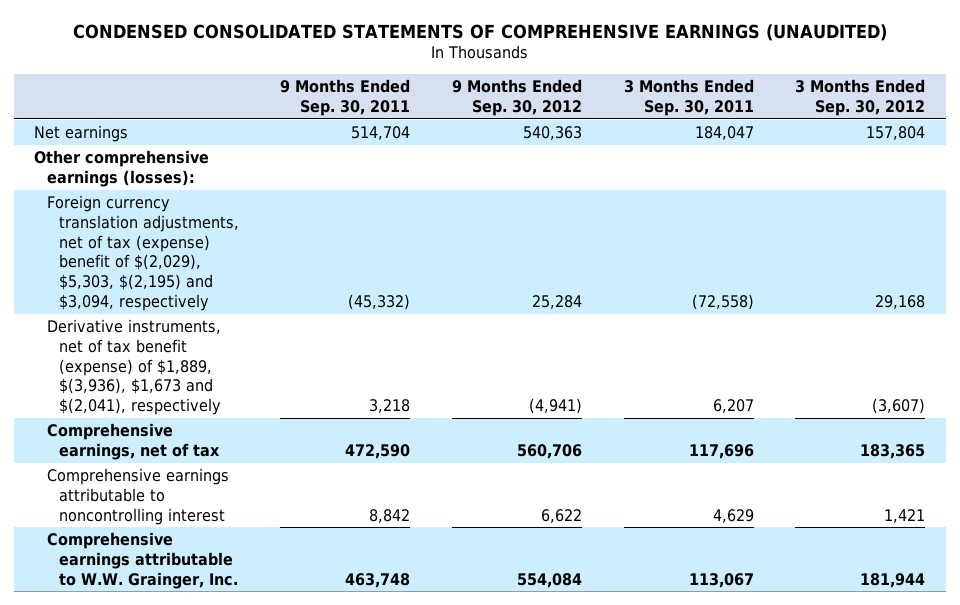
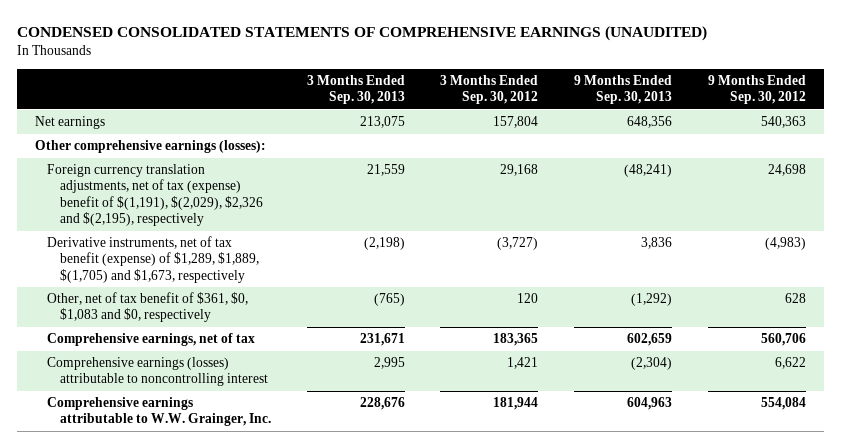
- | 9 Months Ended Sep. 30, 2011 | 9 Months Ended Sep. 30, 2012 | 3 Months Ended Sep. 30, 2011 | 3 Months Ended Sep. 30, 2012
+ | 3 Months Ended Sep. 30, 2013 | 3 Months Ended Sep. 30, 2012 | 9 Months Ended Sep. 30, 2013 | 9 Months Ended Sep. 30, 2012
- Foreign currency translation adjustments, net of tax (expense) benefit of $(2,029), $5,303, $(2,195) and $3,094, respectively | (45,332) | 25,284 | (72,558) | 29,168
- Derivative instruments, net of tax benefit (expense) of $1,889, $(3,936), $1,673 and $(2,041), respectively | 3,218 | (4,941) | 6,207 | (3,607)
+ Foreign currency translation adjustments, net of tax (expense) benefit of $(1,191), $(2,029), $2,326 and $(2,195), respectively | 21,559 | 29,168 | (48,241) | 24,698
+ Derivative instruments, net of tax benefit (expense) of $1,289, $1,889, $(1,705) and $1,673, respectively | (2,198) | (3,727) | 3,836 | (4,983)
+ Other, net of tax benefit of $361, $0, $1,083 and $0, respectively | (765) | 120 | (1,292) | 628
- Comprehensive earnings attributable to noncontrolling interest | 8,842 | 6,622 | 4,629 | 1,421
+ Comprehensive earnings (losses) attributable to noncontrolling interest | 2,995 | 1,421 | (2,304) | 6,622

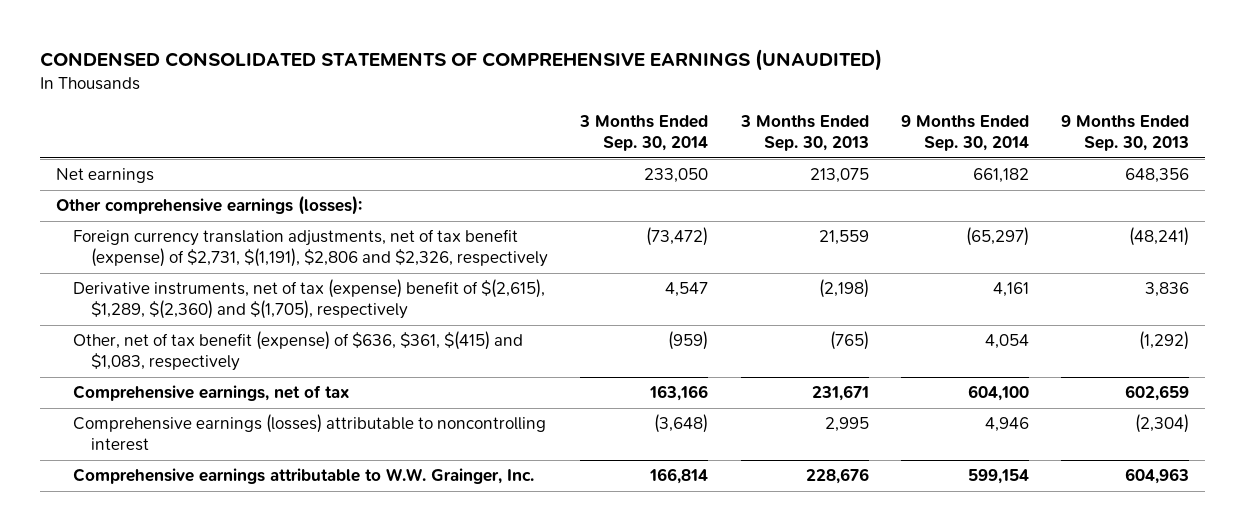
- | 3 Months Ended Sep. 30, 2013 | 3 Months Ended Sep. 30, 2012 | 9 Months Ended Sep. 30, 2013 | 9 Months Ended Sep. 30, 2012
+ | 3 Months Ended Sep. 30, 2014 | 3 Months Ended Sep. 30, 2013 | 9 Months Ended Sep. 30, 2014 | 9 Months Ended Sep. 30, 2013
- Foreign currency translation adjustments, net of tax (expense) benefit of $(1,191), $(2,029), $2,326 and $(2,195), respectively | 21,559 | 29,168 | (48,241) | 24,698
- Derivative instruments, net of tax benefit (expense) of $1,289, $1,889, $(1,705) and $1,673, respectively | (2,198) | (3,727) | 3,836 | (4,983)
- Other, net of tax benefit of $361, $0, $1,083 and $0, respectively | (765) | 120 | (1,292) | 628
+ Foreign currency translation adjustments, net of tax benefit (expense) of $2,731, $(1,191), $2,806 and $2,326, respectively | (73,472) | 21,559 | (65,297) | (48,241)
+ Derivative instruments, net of tax (expense) benefit of $(2,615), $1,289, $(2,360) and $(1,705), respectively | 4,547 | (2,198) | 4,161 | 3,836
+ Other, net of tax benefit (expense) of $636, $361, $(415) and $1,083, respectively | (959) | (765) | 4,054 | (1,292)

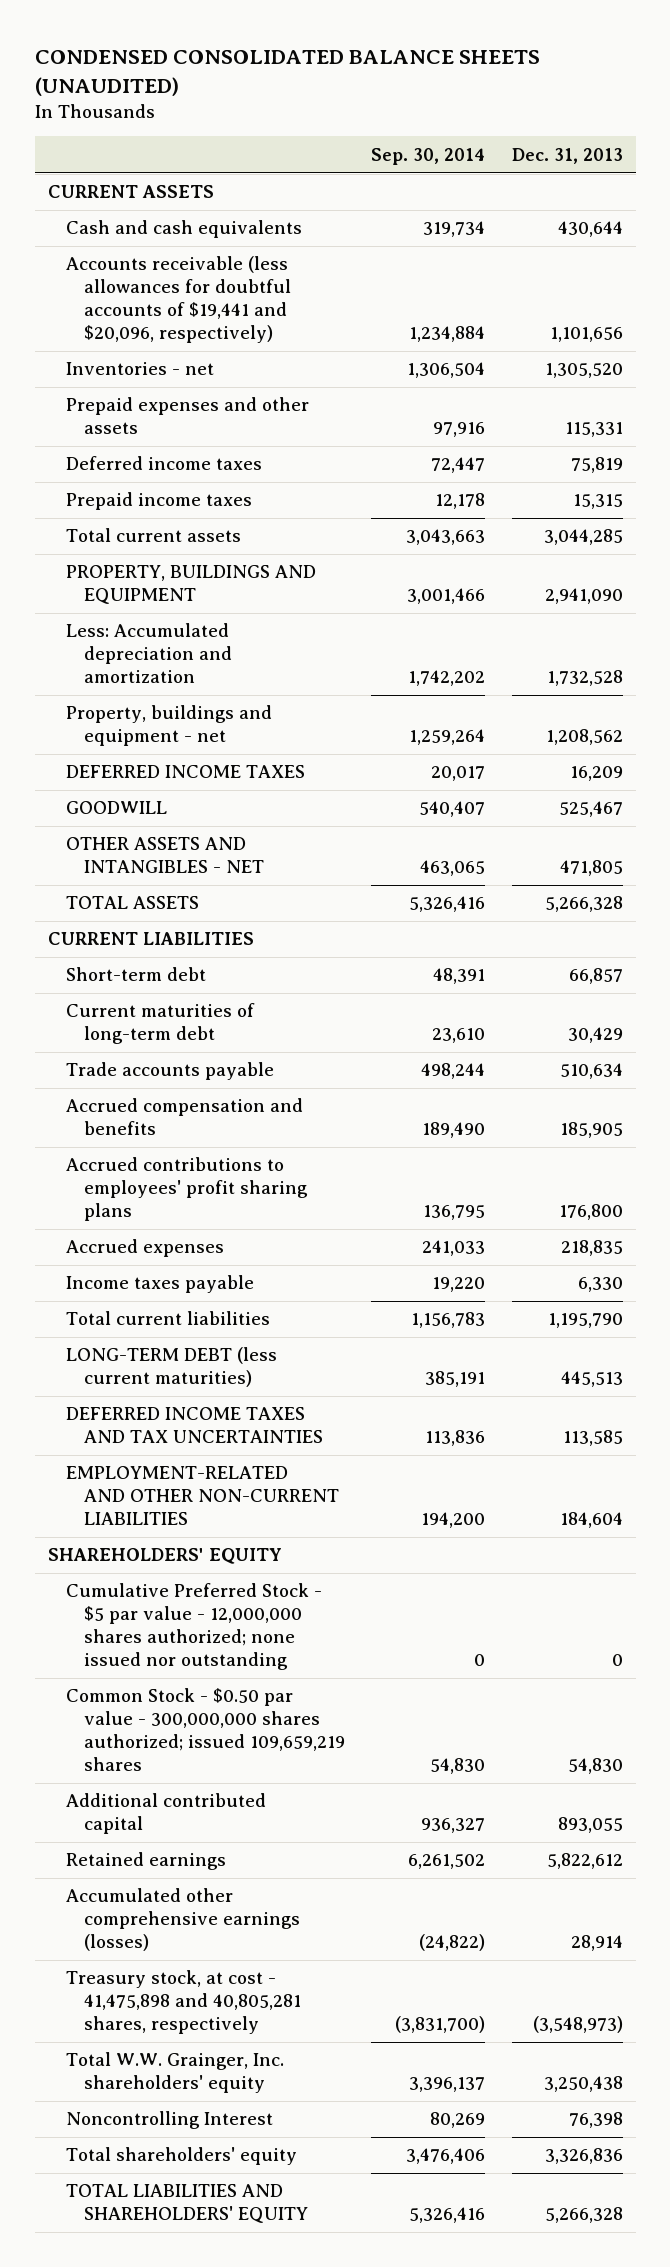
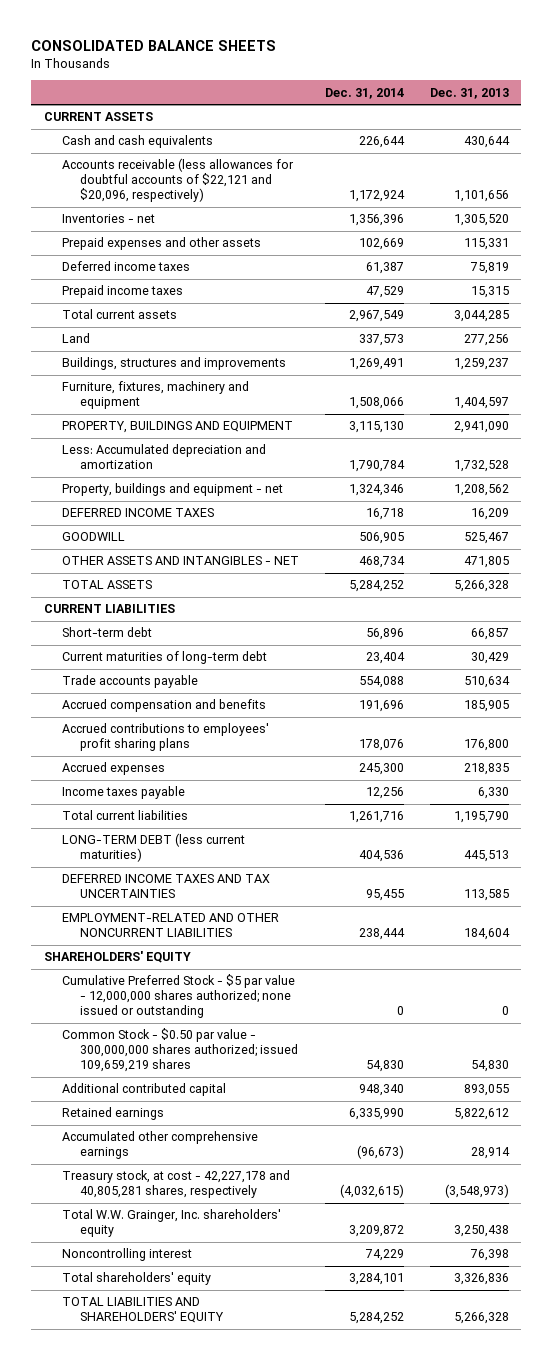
- CONDENSED CONSOLIDATED BALANCE SHEETS (UNAUDITED)
+ CONSOLIDATED BALANCE SHEETS
- | Sep. 30, 2014 | Dec. 31, 2013
+ | Dec. 31, 2014 | Dec. 31, 2013
- Accounts receivable (less allowances for doubtful accounts of $19,441 and $20,096, respectively) | 1,234,884 | 1,101,656
+ Accounts receivable (less allowances for doubtful accounts of $22,121 and $20,096, respectively) | 1,172,924 | 1,101,656
+ Land | 337,573 | 277,256
+ Buildings, structures and improvements | 1,269,491 | 1,259,237
+ Furniture, fixtures, machinery and equipment | 1,508,066 | 1,404,597
- EMPLOYMENT-RELATED AND OTHER NON-CURRENT LIABILITIES | 194,200 | 184,604
+ EMPLOYMENT-RELATED AND OTHER NONCURRENT LIABILITIES | 238,444 | 184,604
- Cumulative Preferred Stock - $5 par value - 12,000,000 shares authorized; none issued nor outstanding | 0 | 0
+ Cumulative Preferred Stock - $5 par value - 12,000,000 shares authorized; none issued or outstanding | 0 | 0
- Accumulated other comprehensive earnings (losses) | (24,822) | 28,914
- Treasury stock, at cost - 41,475,898 and 40,805,281 shares, respectively | (3,831,700) | (3,548,973)
+ Accumulated other comprehensive earnings | (96,673) | 28,914
+ Treasury stock, at cost - 42,227,178 and 40,805,281 shares, respectively | (4,032,615) | (3,548,973)
- Noncontrolling Interest | 80,269 | 76,398
+ Noncontrolling interest | 74,229 | 76,398

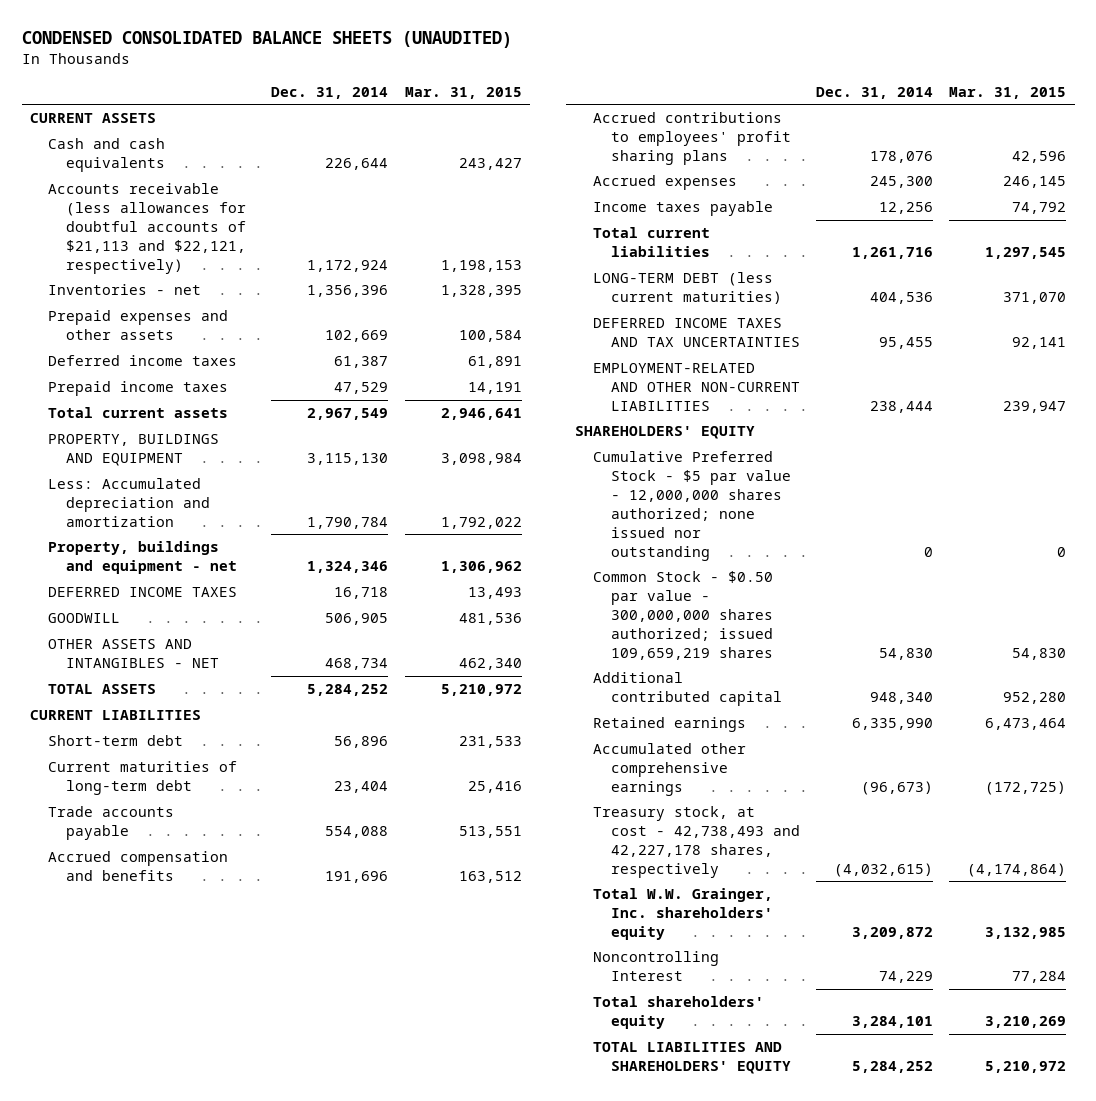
- CONSOLIDATED BALANCE SHEETS
+ CONDENSED CONSOLIDATED BALANCE SHEETS (UNAUDITED)
- | Dec. 31, 2014 | Dec. 31, 2013
+ | Dec. 31, 2014 | Mar. 31, 2015
- Accounts receivable (less allowances for doubtful accounts of $22,121 and $20,096, respectively) | 1,172,924 | 1,101,656
+ Accounts receivable (less allowances for doubtful accounts of $21,113 and $22,121, respectively) | 1,172,924 | 1,198,153
- Land | 337,573 | 277,256
- Buildings, structures and improvements | 1,269,491 | 1,259,237
- Furniture, fixtures, machinery and equipment | 1,508,066 | 1,404,597
- EMPLOYMENT-RELATED AND OTHER NONCURRENT LIABILITIES | 238,444 | 184,604
+ EMPLOYMENT-RELATED AND OTHER NON-CURRENT LIABILITIES | 238,444 | 239,947
- Cumulative Preferred Stock - $5 par value - 12,000,000 shares authorized; none issued or outstanding | 0 | 0
+ Cumulative Preferred Stock - $5 par value - 12,000,000 shares authorized; none issued nor outstanding | 0 | 0
- Treasury stock, at cost - 42,227,178 and 40,805,281 shares, respectively | (4,032,615) | (3,548,973)
+ Treasury stock, at cost - 42,738,493 and 42,227,178 shares, respectively | (4,032,615) | (4,174,864)
- Noncontrolling interest | 74,229 | 76,398
+ Noncontrolling Interest | 74,229 | 77,284

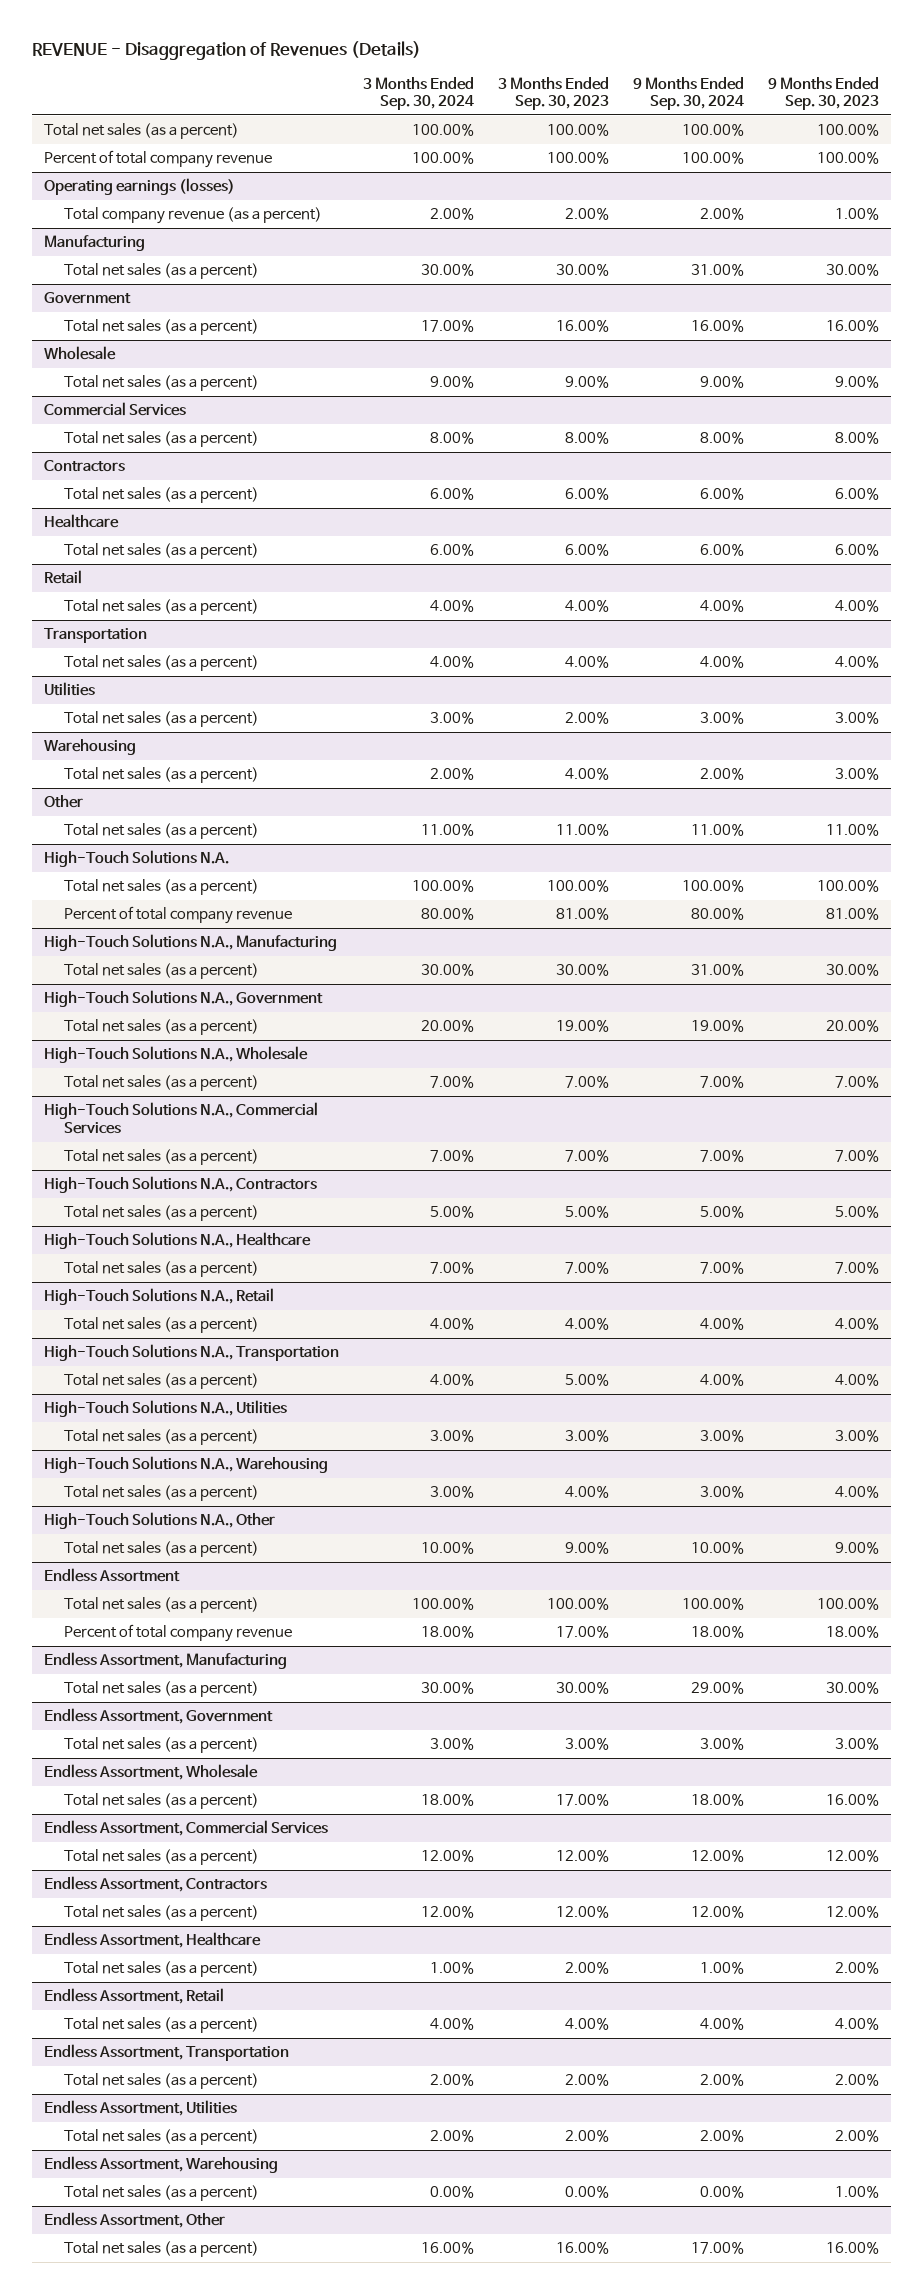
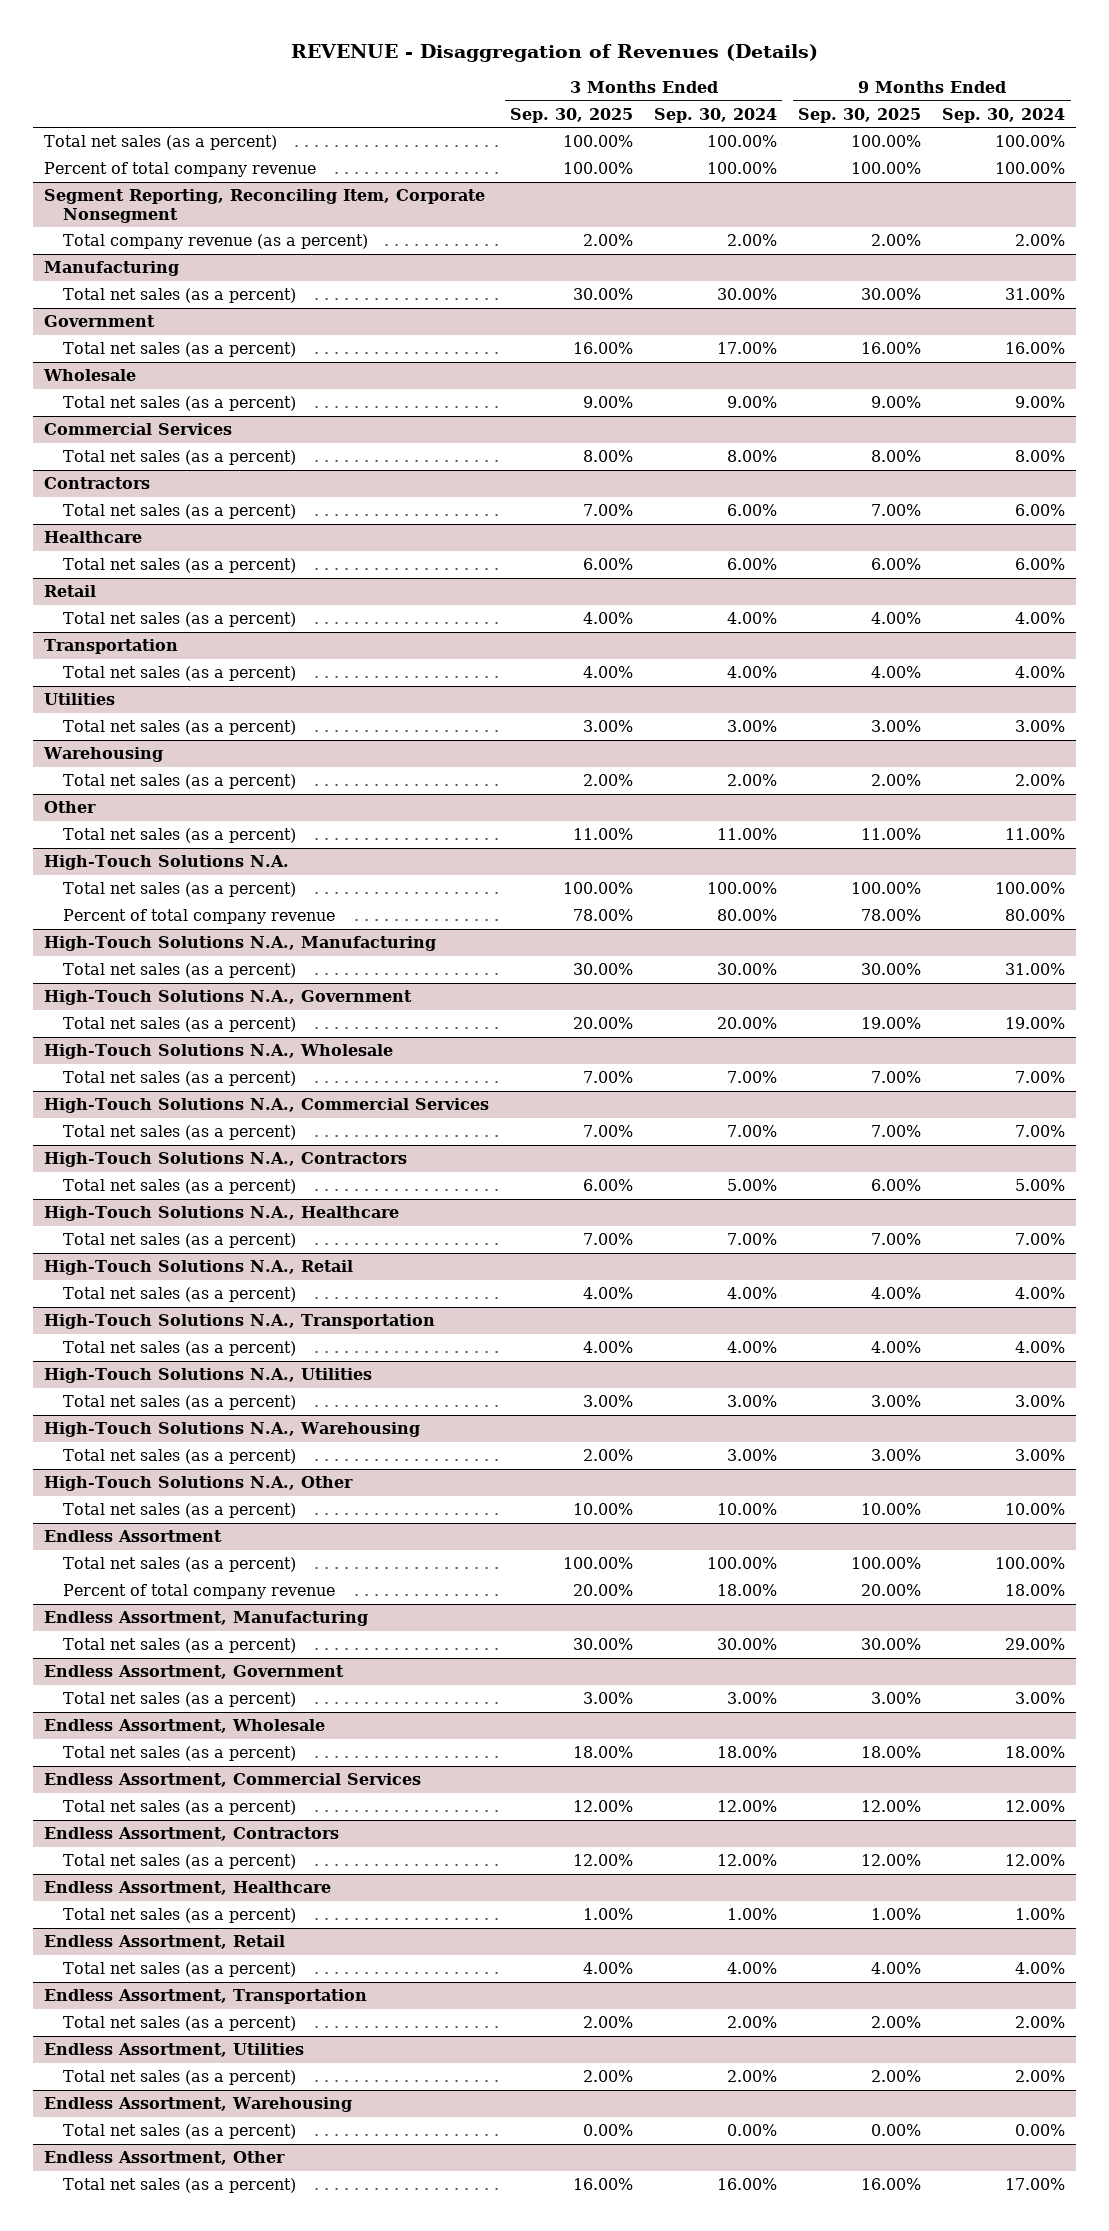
- | 3 Months Ended Sep. 30, 2024 | 3 Months Ended Sep. 30, 2023 | 9 Months Ended Sep. 30, 2024 | 9 Months Ended Sep. 30, 2023
+ | 3 Months Ended Sep. 30, 2025 | 3 Months Ended Sep. 30, 2024 | 9 Months Ended Sep. 30, 2025 | 9 Months Ended Sep. 30, 2024
- Operating earnings (losses)
+ Segment Reporting, Reconciling Item, Corporate Nonsegment

